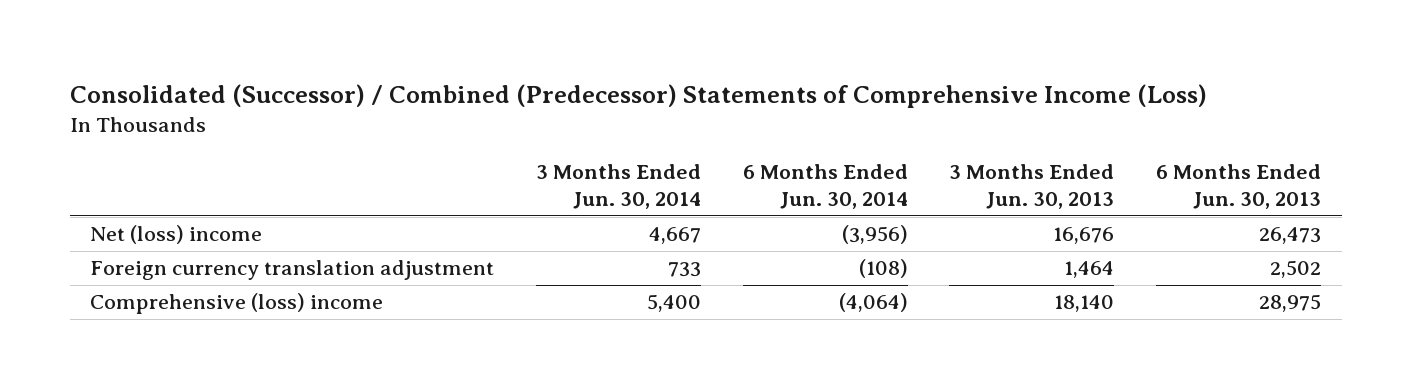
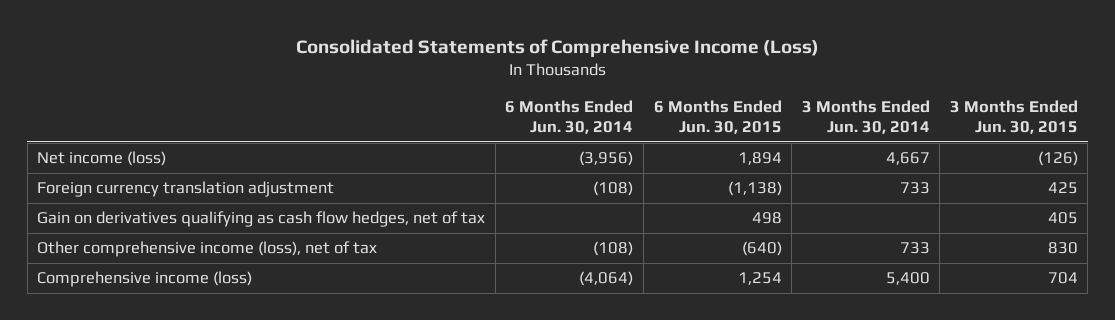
- Consolidated (Successor) / Combined (Predecessor) Statements of Comprehensive Income (Loss)
+ Consolidated Statements of Comprehensive Income (Loss)
- | 3 Months Ended Jun. 30, 2014 | 6 Months Ended Jun. 30, 2014 | 3 Months Ended Jun. 30, 2013 | 6 Months Ended Jun. 30, 2013
+ | 6 Months Ended Jun. 30, 2014 | 6 Months Ended Jun. 30, 2015 | 3 Months Ended Jun. 30, 2014 | 3 Months Ended Jun. 30, 2015
- Net (loss) income | 4,667 | (3,956) | 16,676 | 26,473
+ Net income (loss) | (3,956) | 1,894 | 4,667 | (126)
- Comprehensive (loss) income | 5,400 | (4,064) | 18,140 | 28,975
+ Gain on derivatives qualifying as cash flow hedges, net of tax | | 498 | | 405
+ Other comprehensive income (loss), net of tax | (108) | (640) | 733 | 830
+ Comprehensive income (loss) | (4,064) | 1,254 | 5,400 | 704

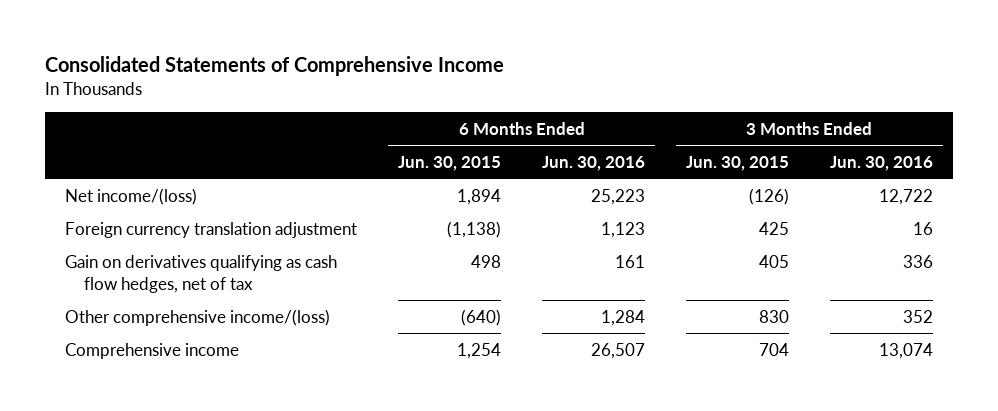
- Consolidated Statements of Comprehensive Income (Loss)
+ Consolidated Statements of Comprehensive Income
- | 6 Months Ended Jun. 30, 2014 | 6 Months Ended Jun. 30, 2015 | 3 Months Ended Jun. 30, 2014 | 3 Months Ended Jun. 30, 2015
+ | 6 Months Ended Jun. 30, 2015 | 6 Months Ended Jun. 30, 2016 | 3 Months Ended Jun. 30, 2015 | 3 Months Ended Jun. 30, 2016
- Net income (loss) | (3,956) | 1,894 | 4,667 | (126)
+ Net income/(loss) | 1,894 | 25,223 | (126) | 12,722
- Other comprehensive income (loss), net of tax | (108) | (640) | 733 | 830
- Comprehensive income (loss) | (4,064) | 1,254 | 5,400 | 704
+ Other comprehensive income/(loss) | (640) | 1,284 | 830 | 352
+ Comprehensive income | 1,254 | 26,507 | 704 | 13,074

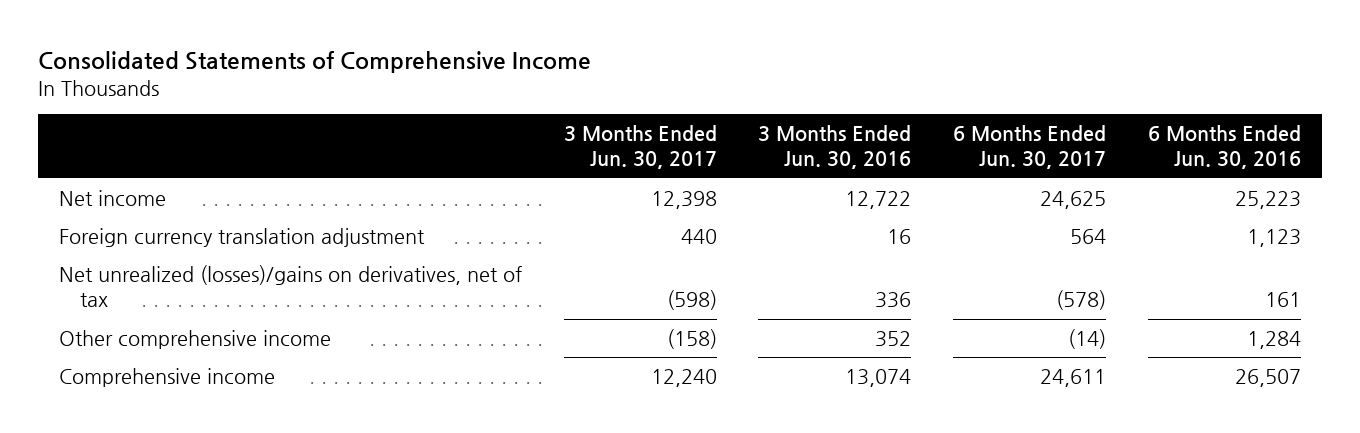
- | 6 Months Ended Jun. 30, 2015 | 6 Months Ended Jun. 30, 2016 | 3 Months Ended Jun. 30, 2015 | 3 Months Ended Jun. 30, 2016
+ | 3 Months Ended Jun. 30, 2017 | 3 Months Ended Jun. 30, 2016 | 6 Months Ended Jun. 30, 2017 | 6 Months Ended Jun. 30, 2016
- Net income/(loss) | 1,894 | 25,223 | (126) | 12,722
+ Net income | 12,398 | 12,722 | 24,625 | 25,223
- Gain on derivatives qualifying as cash flow hedges, net of tax | 498 | 161 | 405 | 336
- Other comprehensive income/(loss) | (640) | 1,284 | 830 | 352
+ Net unrealized (losses)/gains on derivatives, net of tax | (598) | 336 | (578) | 161
+ Other comprehensive income | (158) | 352 | (14) | 1,284

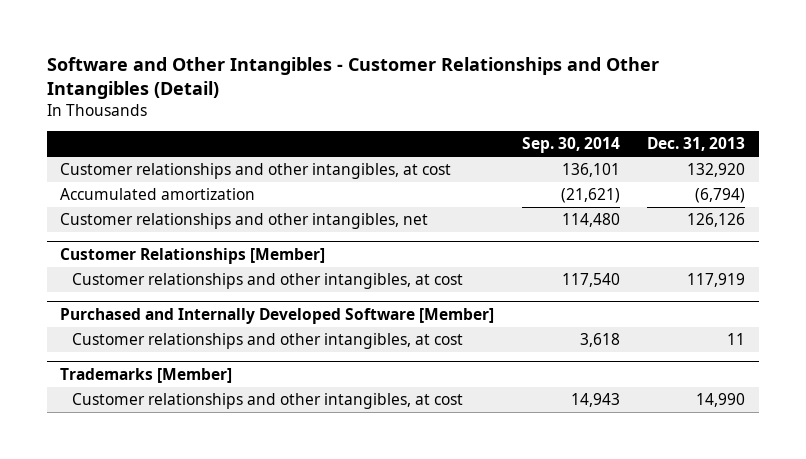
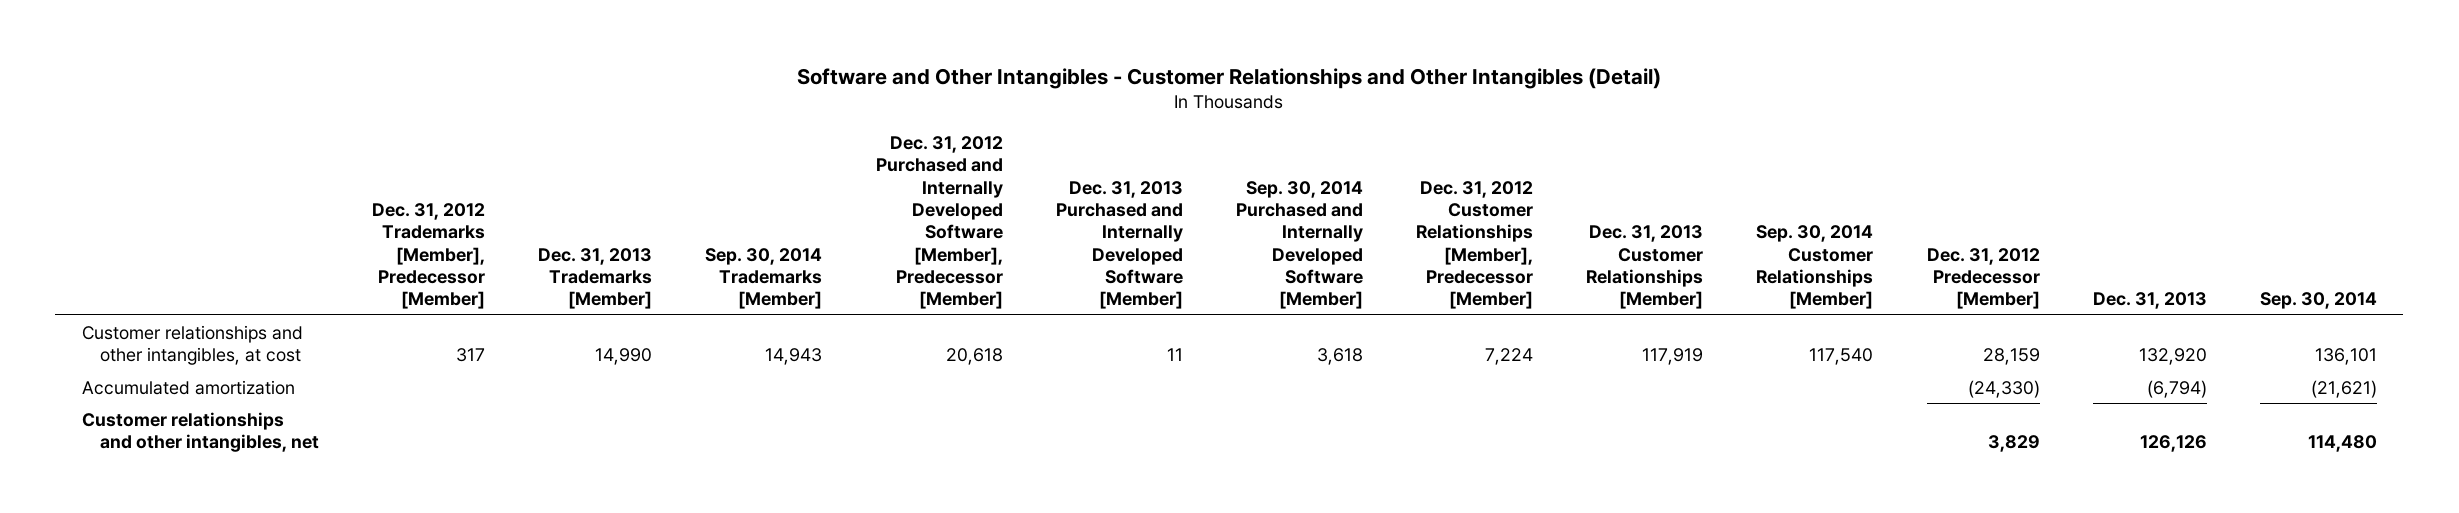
- | Sep. 30, 2014 | Dec. 31, 2013
+ | Dec. 31, 2012 Trademarks [Member], Predecessor [Member] | Dec. 31, 2013 Trademarks [Member] | Sep. 30, 2014 Trademarks [Member] | Dec. 31, 2012 Purchased and Internally Developed Software [Member], Predecessor [Member] | Dec. 31, 2013 Purchased and Internally Developed Software [Member] | Sep. 30, 2014 Purchased and Internally Developed Software [Member] | Dec. 31, 2012 Customer Relationships [Member], Predecessor [Member] | Dec. 31, 2013 Customer Relationships [Member] | Sep. 30, 2014 Customer Relationships [Member] | Dec. 31, 2012 Predecessor [Member] | Dec. 31, 2013 | Sep. 30, 2014
- Customer Relationships [Member]
- Customer relationships and other intangibles, at cost | 117,540 | 117,919
- Purchased and Internally Developed Software [Member]
- Customer relationships and other intangibles, at cost | 3,618 | 11
- Trademarks [Member]
- Customer relationships and other intangibles, at cost | 14,943 | 14,990

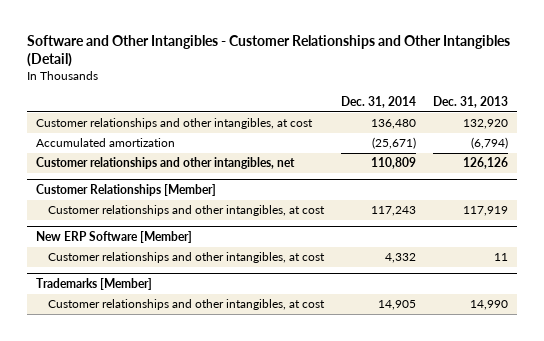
- | Dec. 31, 2012 Trademarks [Member], Predecessor [Member] | Dec. 31, 2013 Trademarks [Member] | Sep. 30, 2014 Trademarks [Member] | Dec. 31, 2012 Purchased and Internally Developed Software [Member], Predecessor [Member] | Dec. 31, 2013 Purchased and Internally Developed Software [Member] | Sep. 30, 2014 Purchased and Internally Developed Software [Member] | Dec. 31, 2012 Customer Relationships [Member], Predecessor [Member] | Dec. 31, 2013 Customer Relationships [Member] | Sep. 30, 2014 Customer Relationships [Member] | Dec. 31, 2012 Predecessor [Member] | Dec. 31, 2013 | Sep. 30, 2014
+ | Dec. 31, 2014 | Dec. 31, 2013
+ Customer Relationships [Member]
+ Customer relationships and other intangibles, at cost | 117,243 | 117,919
+ New ERP Software [Member]
+ Customer relationships and other intangibles, at cost | 4,332 | 11
+ Trademarks [Member]
+ Customer relationships and other intangibles, at cost | 14,905 | 14,990

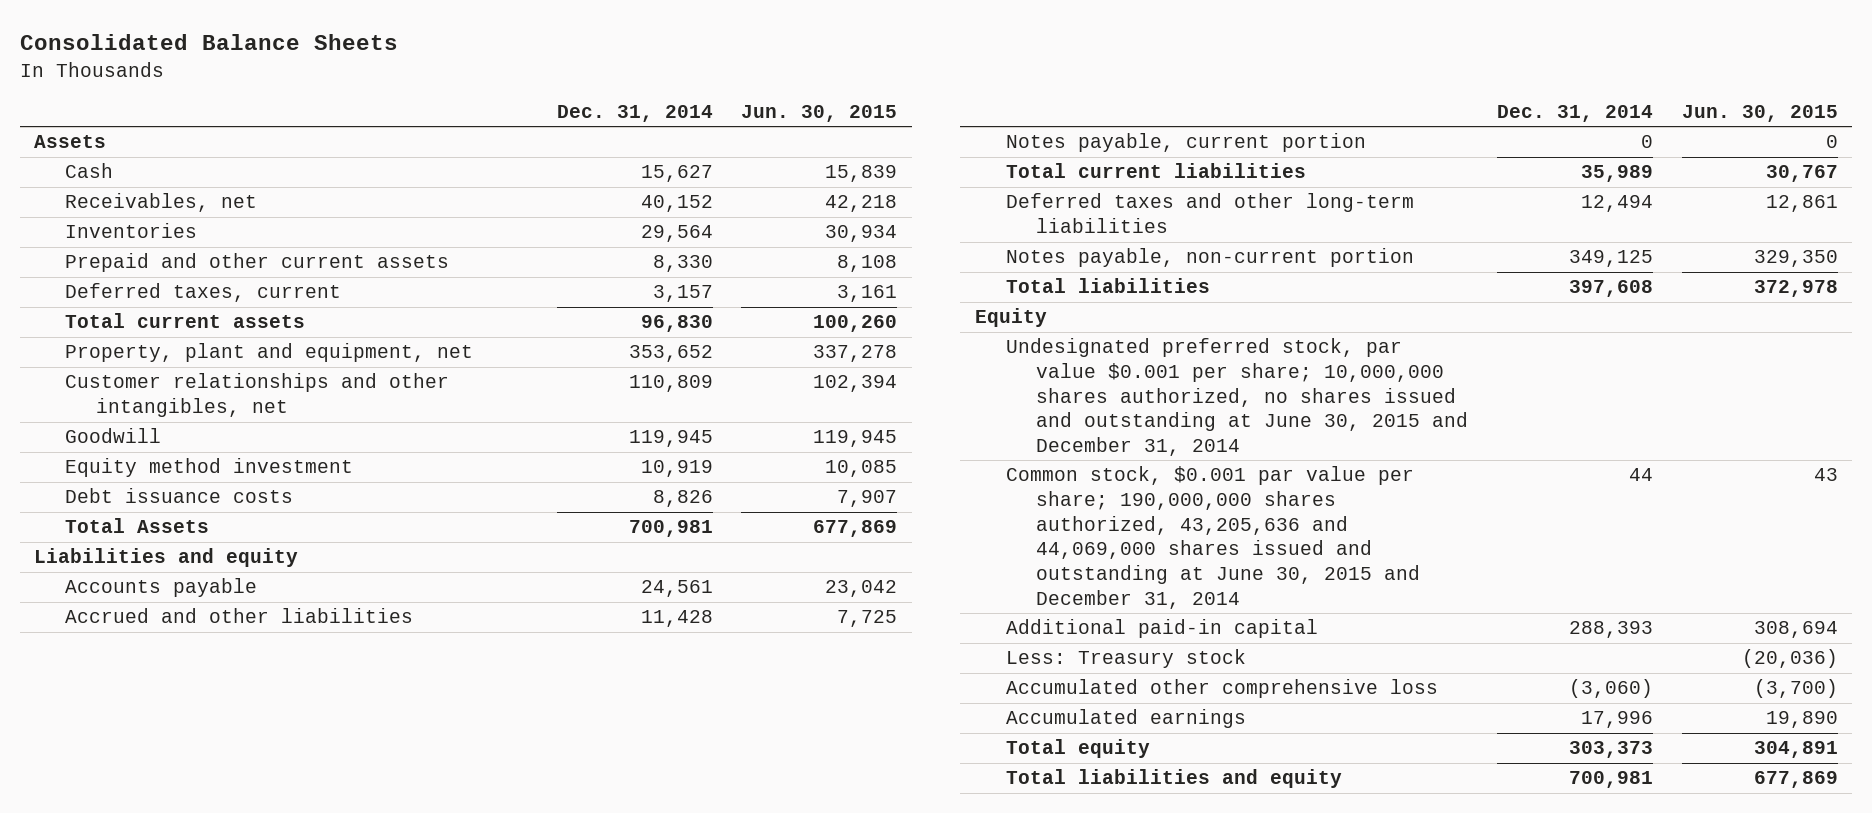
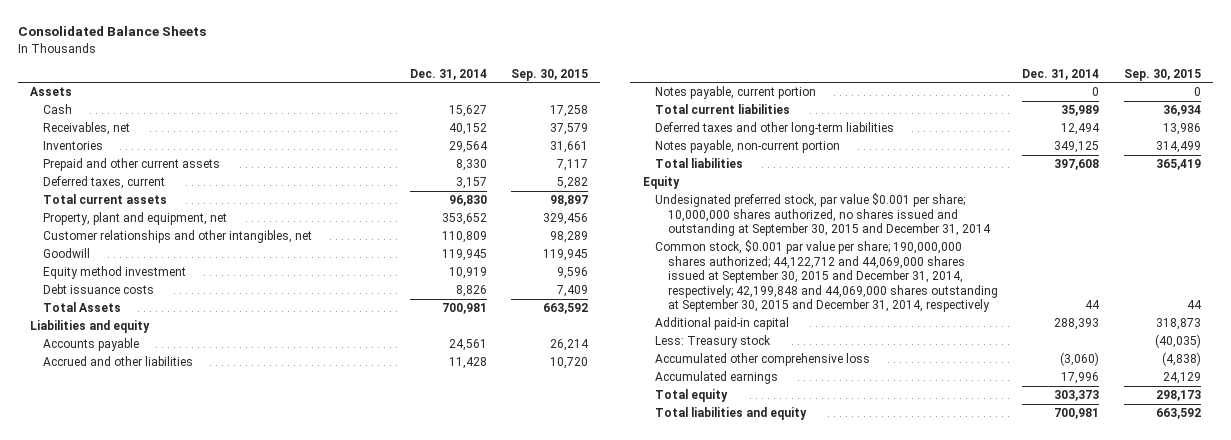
- | Dec. 31, 2014 | Jun. 30, 2015
+ | Dec. 31, 2014 | Sep. 30, 2015
- Undesignated preferred stock, par value $0.001 per share; 10,000,000 shares authorized, no shares issued and outstanding at June 30, 2015 and December 31, 2014
- Common stock, $0.001 par value per share; 190,000,000 shares authorized, 43,205,636 and 44,069,000 shares issued and outstanding at June 30, 2015 and December 31, 2014 | 44 | 43
+ Undesignated preferred stock, par value $0.001 per share; 10,000,000 shares authorized, no shares issued and outstanding at September 30, 2015 and December 31, 2014
+ Common stock, $0.001 par value per share; 190,000,000 shares authorized; 44,122,712 and 44,069,000 shares issued at September 30, 2015 and December 31, 2014, respectively; 42,199,848 and 44,069,000 shares outstanding at September 30, 2015 and December 31, 2014, respectively | 44 | 44

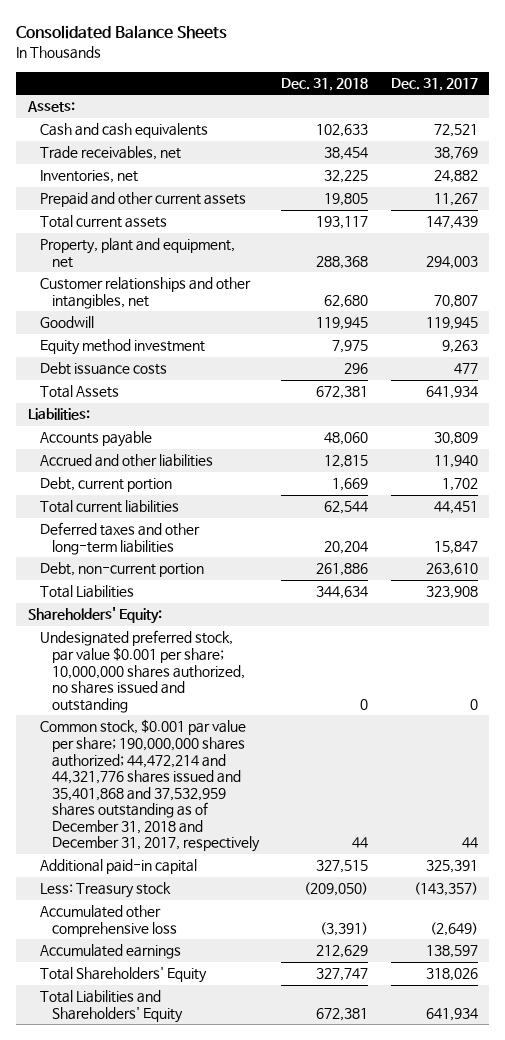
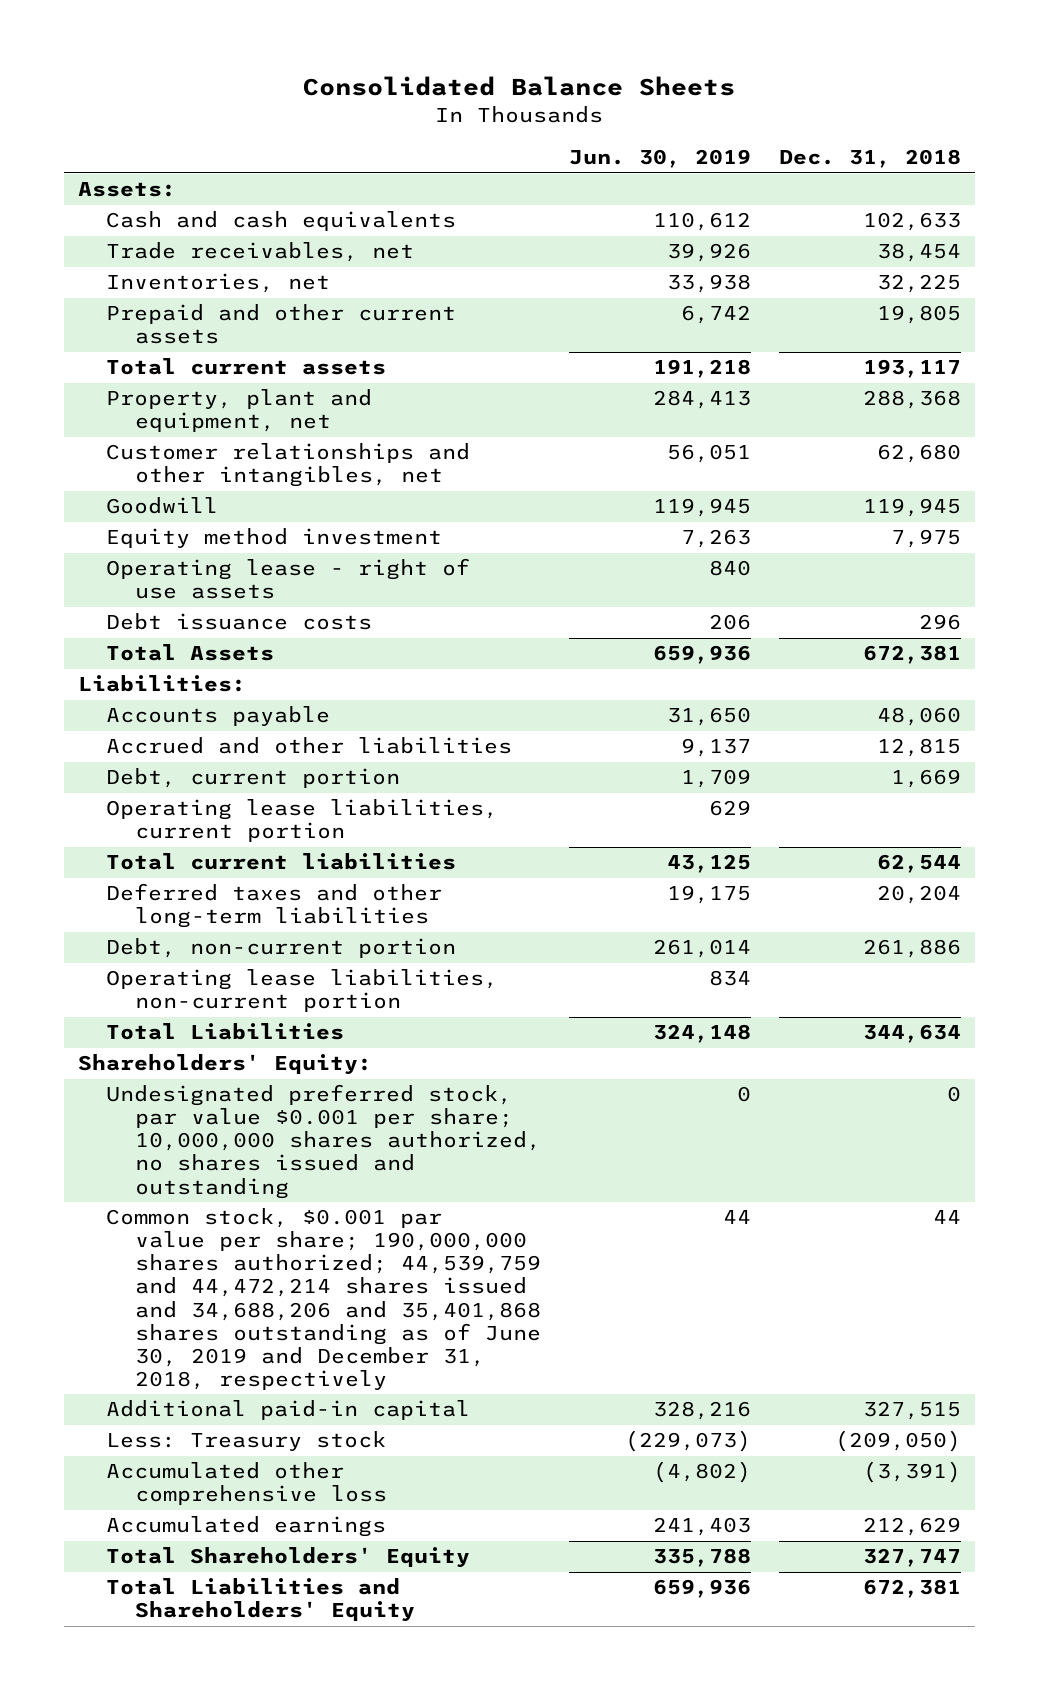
- | Dec. 31, 2018 | Dec. 31, 2017
+ | Jun. 30, 2019 | Dec. 31, 2018
+ Operating lease - right of use assets | 840 |
+ Operating lease liabilities, current portion | 629 |
+ Operating lease liabilities, non-current portion | 834 |
- Common stock, $0.001 par value per share; 190,000,000 shares authorized; 44,472,214 and 44,321,776 shares issued and 35,401,868 and 37,532,959 shares outstanding as of December 31, 2018 and December 31, 2017, respectively | 44 | 44
+ Common stock, $0.001 par value per share; 190,000,000 shares authorized; 44,539,759 and 44,472,214 shares issued and 34,688,206 and 35,401,868 shares outstanding as of June 30, 2019 and December 31, 2018, respectively | 44 | 44

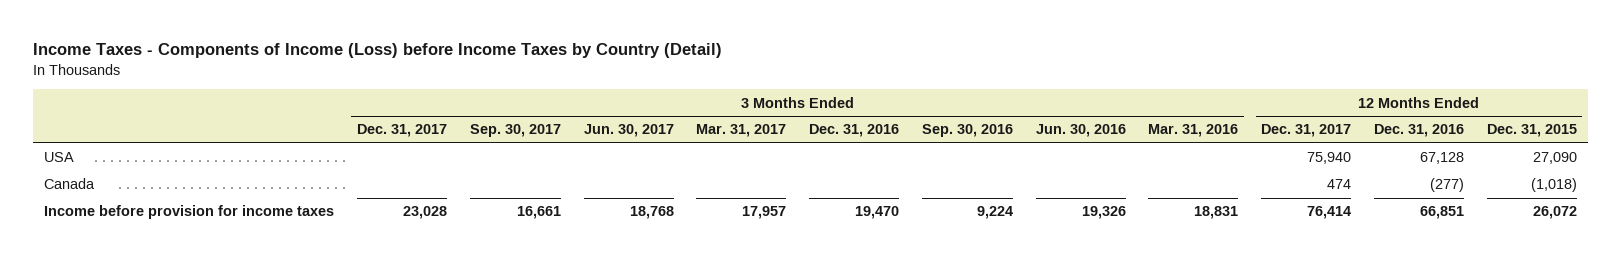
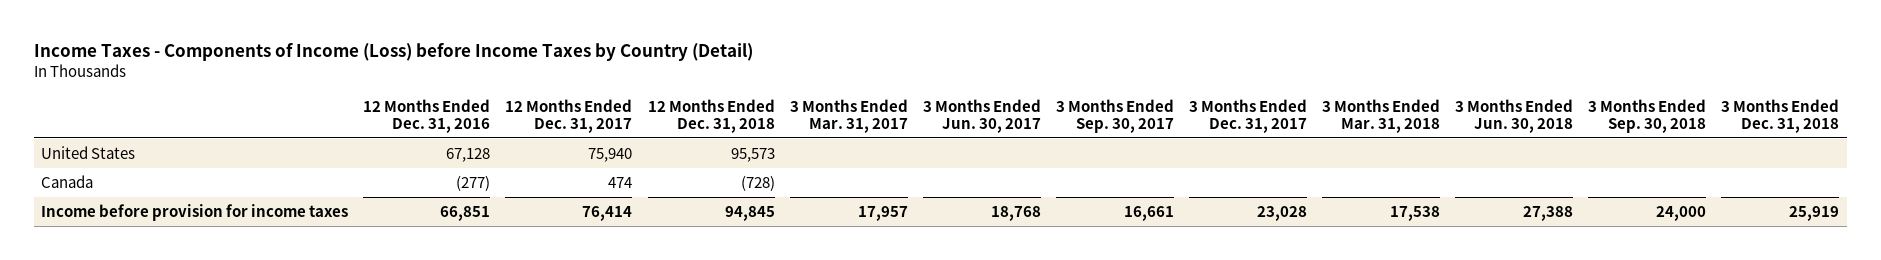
- | 3 Months Ended Dec. 31, 2017 | 3 Months Ended Sep. 30, 2017 | 3 Months Ended Jun. 30, 2017 | 3 Months Ended Mar. 31, 2017 | 3 Months Ended Dec. 31, 2016 | 3 Months Ended Sep. 30, 2016 | 3 Months Ended Jun. 30, 2016 | 3 Months Ended Mar. 31, 2016 | 12 Months Ended Dec. 31, 2017 | 12 Months Ended Dec. 31, 2016 | 12 Months Ended Dec. 31, 2015
+ | 12 Months Ended Dec. 31, 2016 | 12 Months Ended Dec. 31, 2017 | 12 Months Ended Dec. 31, 2018 | 3 Months Ended Mar. 31, 2017 | 3 Months Ended Jun. 30, 2017 | 3 Months Ended Sep. 30, 2017 | 3 Months Ended Dec. 31, 2017 | 3 Months Ended Mar. 31, 2018 | 3 Months Ended Jun. 30, 2018 | 3 Months Ended Sep. 30, 2018 | 3 Months Ended Dec. 31, 2018
- USA | | | | | | | | | 75,940 | 67,128 | 27,090
+ United States | 67,128 | 75,940 | 95,573 | | | | | | | |

